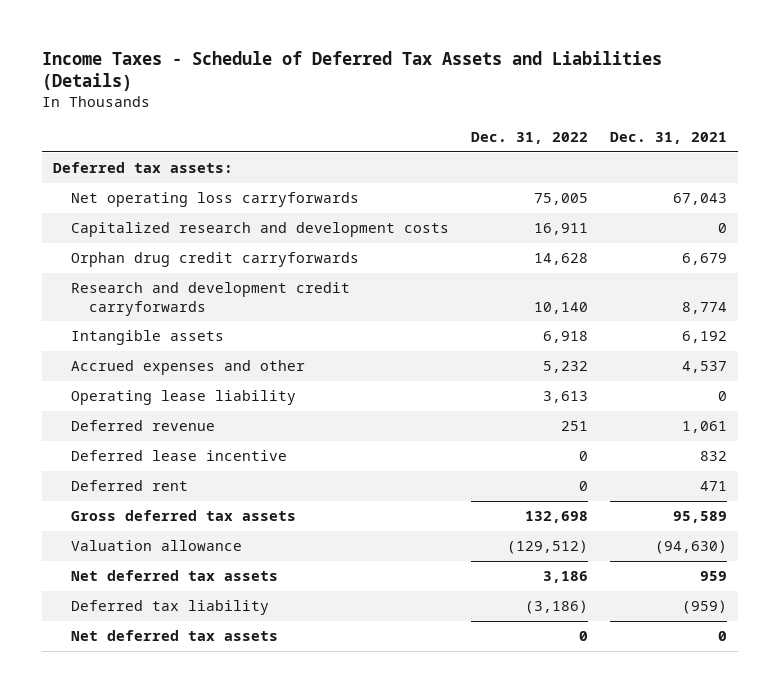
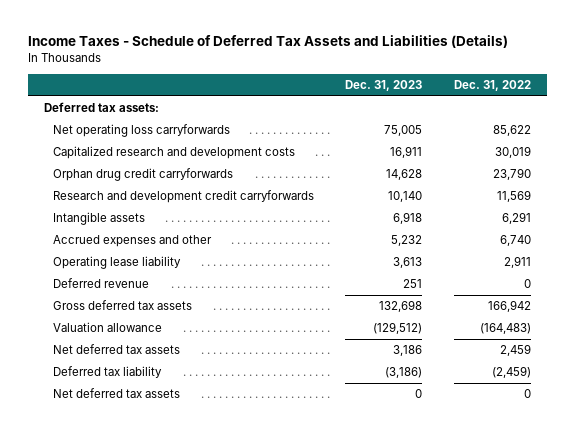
- | Dec. 31, 2022 | Dec. 31, 2021
+ | Dec. 31, 2023 | Dec. 31, 2022
- Net operating loss carryforwards | 75,005 | 67,043
- Capitalized research and development costs | 16,911 | 0
- Orphan drug credit carryforwards | 14,628 | 6,679
- Research and development credit carryforwards | 10,140 | 8,774
- Intangible assets | 6,918 | 6,192
- Accrued expenses and other | 5,232 | 4,537
- Operating lease liability | 3,613 | 0
- Deferred revenue | 251 | 1,061
- Deferred lease incentive | 0 | 832
- Deferred rent | 0 | 471
- Gross deferred tax assets | 132,698 | 95,589
- Valuation allowance | (129,512) | (94,630)
- Net deferred tax assets | 3,186 | 959
- Deferred tax liability | (3,186) | (959)
+ Net operating loss carryforwards | 75,005 | 85,622
+ Capitalized research and development costs | 16,911 | 30,019
+ Orphan drug credit carryforwards | 14,628 | 23,790
+ Research and development credit carryforwards | 10,140 | 11,569
+ Intangible assets | 6,918 | 6,291
+ Accrued expenses and other | 5,232 | 6,740
+ Operating lease liability | 3,613 | 2,911
+ Deferred revenue | 251 | 0
+ Gross deferred tax assets | 132,698 | 166,942
+ Valuation allowance | (129,512) | (164,483)
+ Net deferred tax assets | 3,186 | 2,459
+ Deferred tax liability | (3,186) | (2,459)

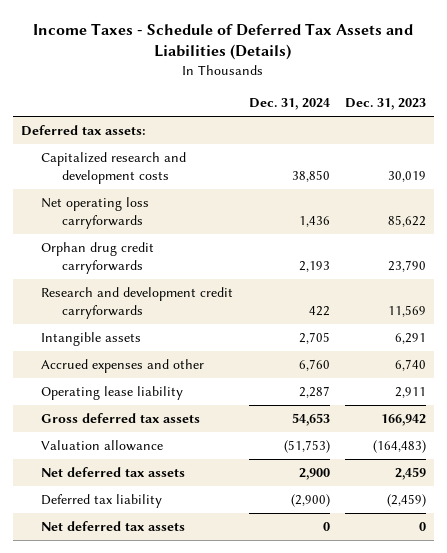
- | Dec. 31, 2023 | Dec. 31, 2022
+ | Dec. 31, 2024 | Dec. 31, 2023
- Net operating loss carryforwards | 75,005 | 85,622
- Capitalized research and development costs | 16,911 | 30,019
- Orphan drug credit carryforwards | 14,628 | 23,790
- Research and development credit carryforwards | 10,140 | 11,569
- Intangible assets | 6,918 | 6,291
- Accrued expenses and other | 5,232 | 6,740
- Operating lease liability | 3,613 | 2,911
- Deferred revenue | 251 | 0
- Gross deferred tax assets | 132,698 | 166,942
- Valuation allowance | (129,512) | (164,483)
- Net deferred tax assets | 3,186 | 2,459
- Deferred tax liability | (3,186) | (2,459)
+ Capitalized research and development costs | 38,850 | 30,019
+ Net operating loss carryforwards | 1,436 | 85,622
+ Orphan drug credit carryforwards | 2,193 | 23,790
+ Research and development credit carryforwards | 422 | 11,569
+ Intangible assets | 2,705 | 6,291
+ Accrued expenses and other | 6,760 | 6,740
+ Operating lease liability | 2,287 | 2,911
+ Gross deferred tax assets | 54,653 | 166,942
+ Valuation allowance | (51,753) | (164,483)
+ Net deferred tax assets | 2,900 | 2,459
+ Deferred tax liability | (2,900) | (2,459)

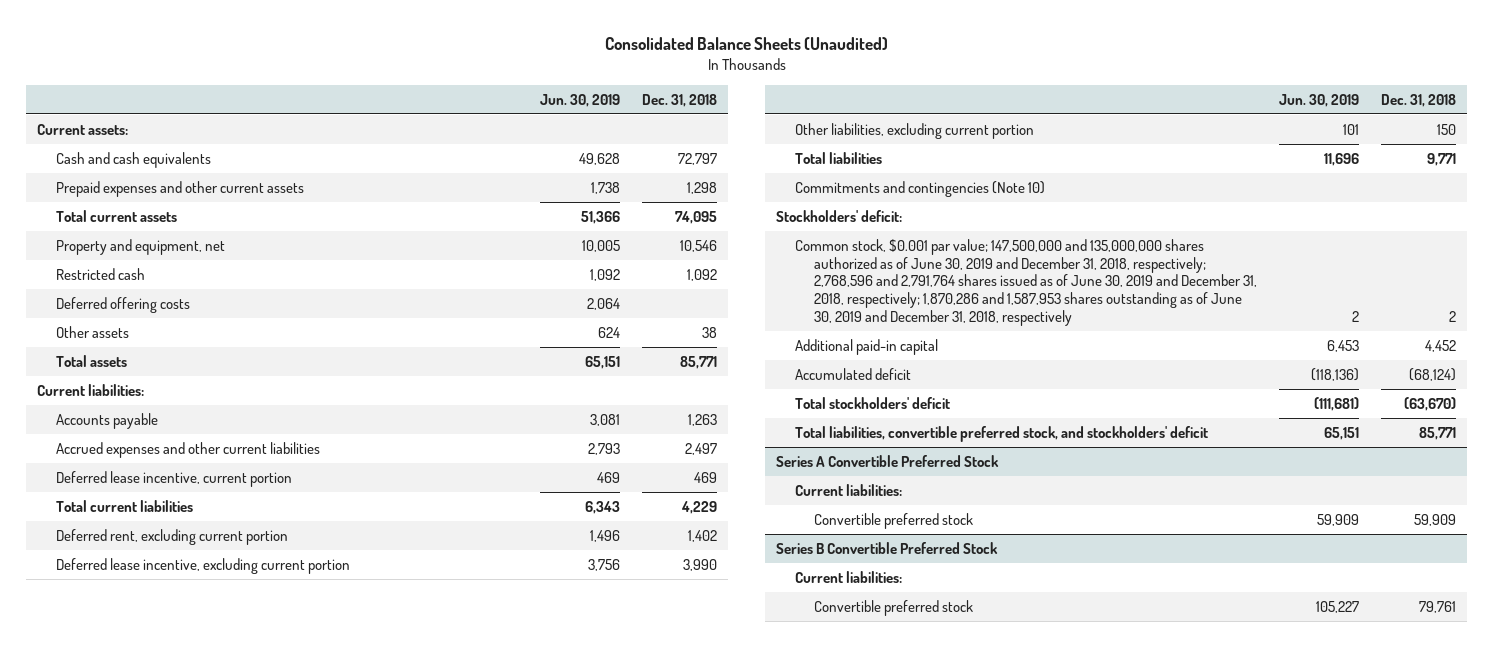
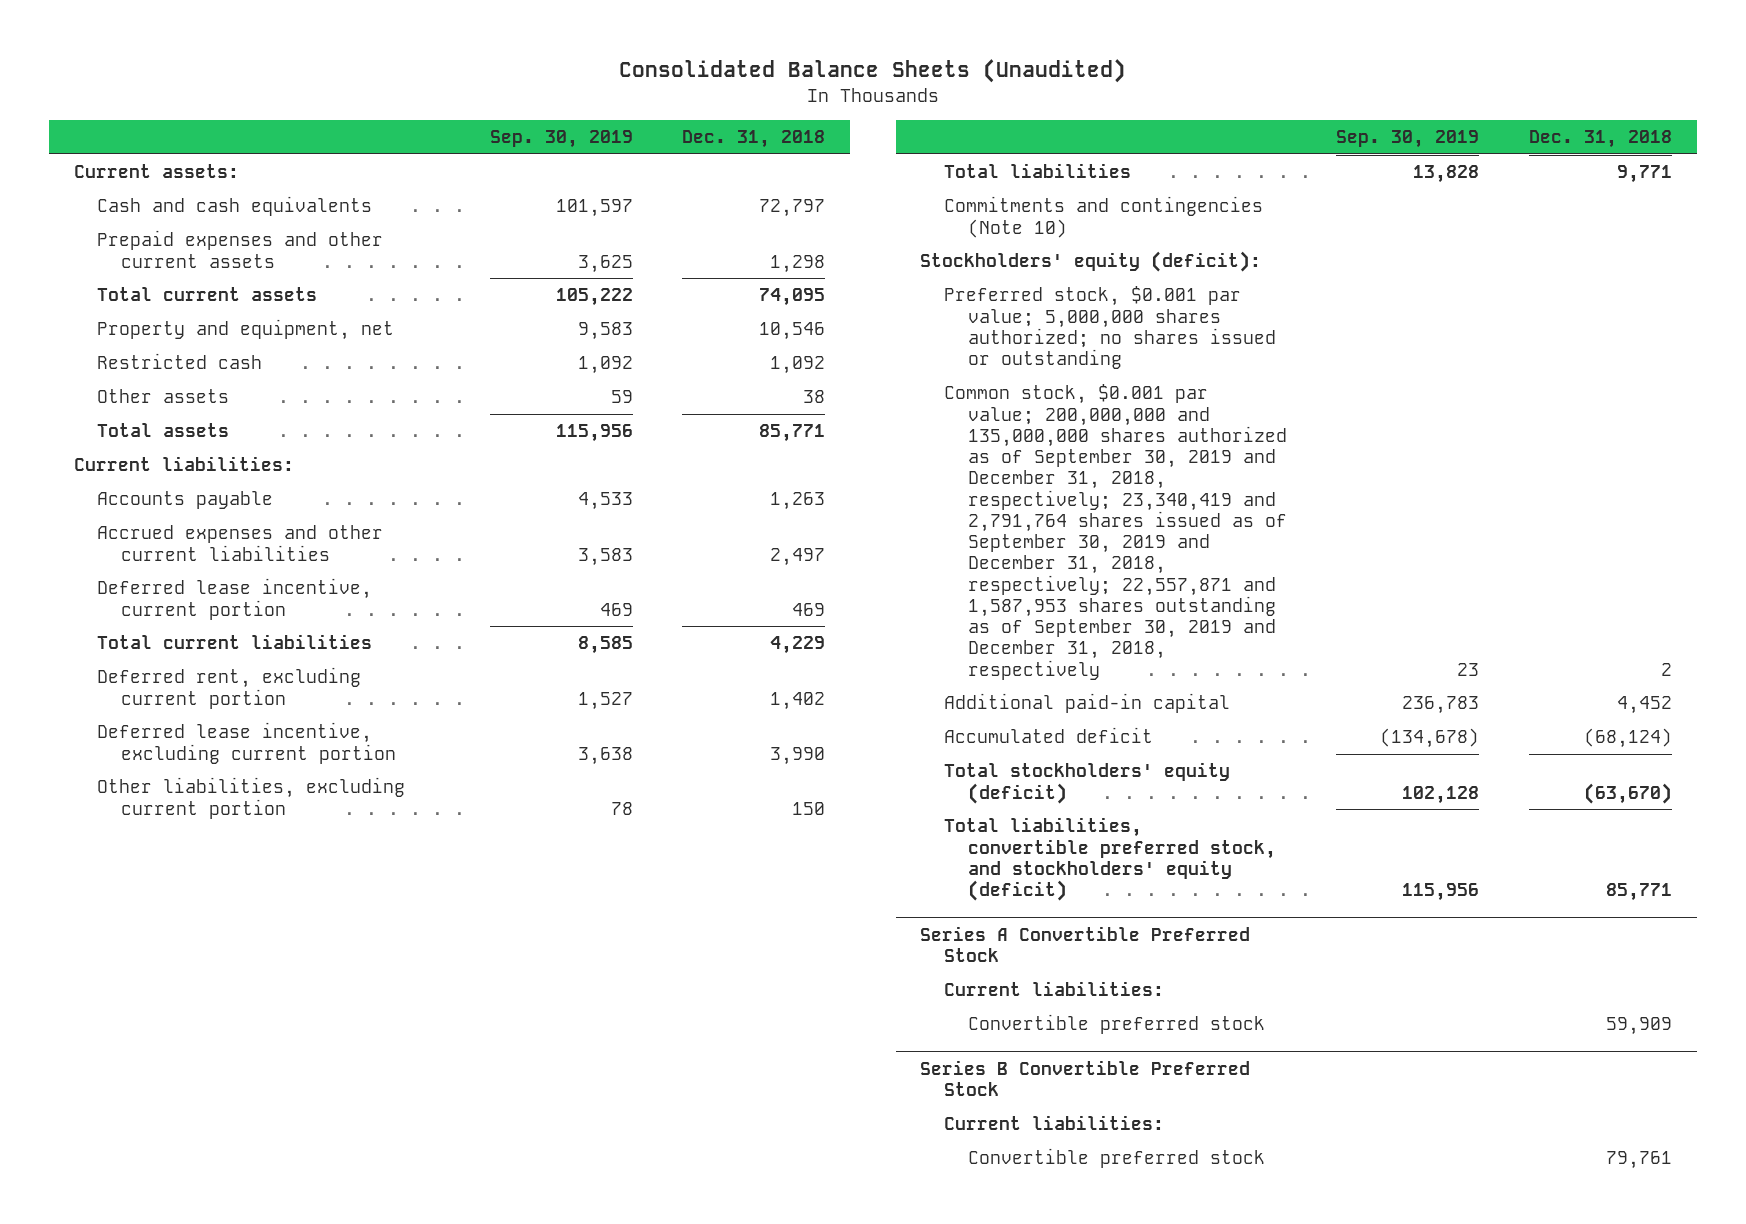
- | Jun. 30, 2019 | Dec. 31, 2018
+ | Sep. 30, 2019 | Dec. 31, 2018
- Deferred offering costs | 2,064 |
- Stockholders' deficit:
- Common stock, $0.001 par value; 147,500,000 and 135,000,000 shares authorized as of June 30, 2019 and December 31, 2018, respectively; 2,768,596 and 2,791,764 shares issued as of June 30, 2019 and December 31, 2018, respectively; 1,870,286 and 1,587,953 shares outstanding as of June 30, 2019 and December 31, 2018, respectively | 2 | 2
+ Stockholders' equity (deficit):
+ Preferred stock, $0.001 par value; 5,000,000 shares authorized; no shares issued or outstanding
+ Common stock, $0.001 par value; 200,000,000 and 135,000,000 shares authorized as of September 30, 2019 and December 31, 2018, respectively; 23,340,419 and 2,791,764 shares issued as of September 30, 2019 and December 31, 2018, respectively; 22,557,871 and 1,587,953 shares outstanding as of September 30, 2019 and December 31, 2018, respectively | 23 | 2
- Total stockholders' deficit | (111,681) | (63,670)
- Total liabilities, convertible preferred stock, and stockholders' deficit | 65,151 | 85,771
+ Total stockholders' equity (deficit) | 102,128 | (63,670)
+ Total liabilities, convertible preferred stock, and stockholders' equity (deficit) | 115,956 | 85,771

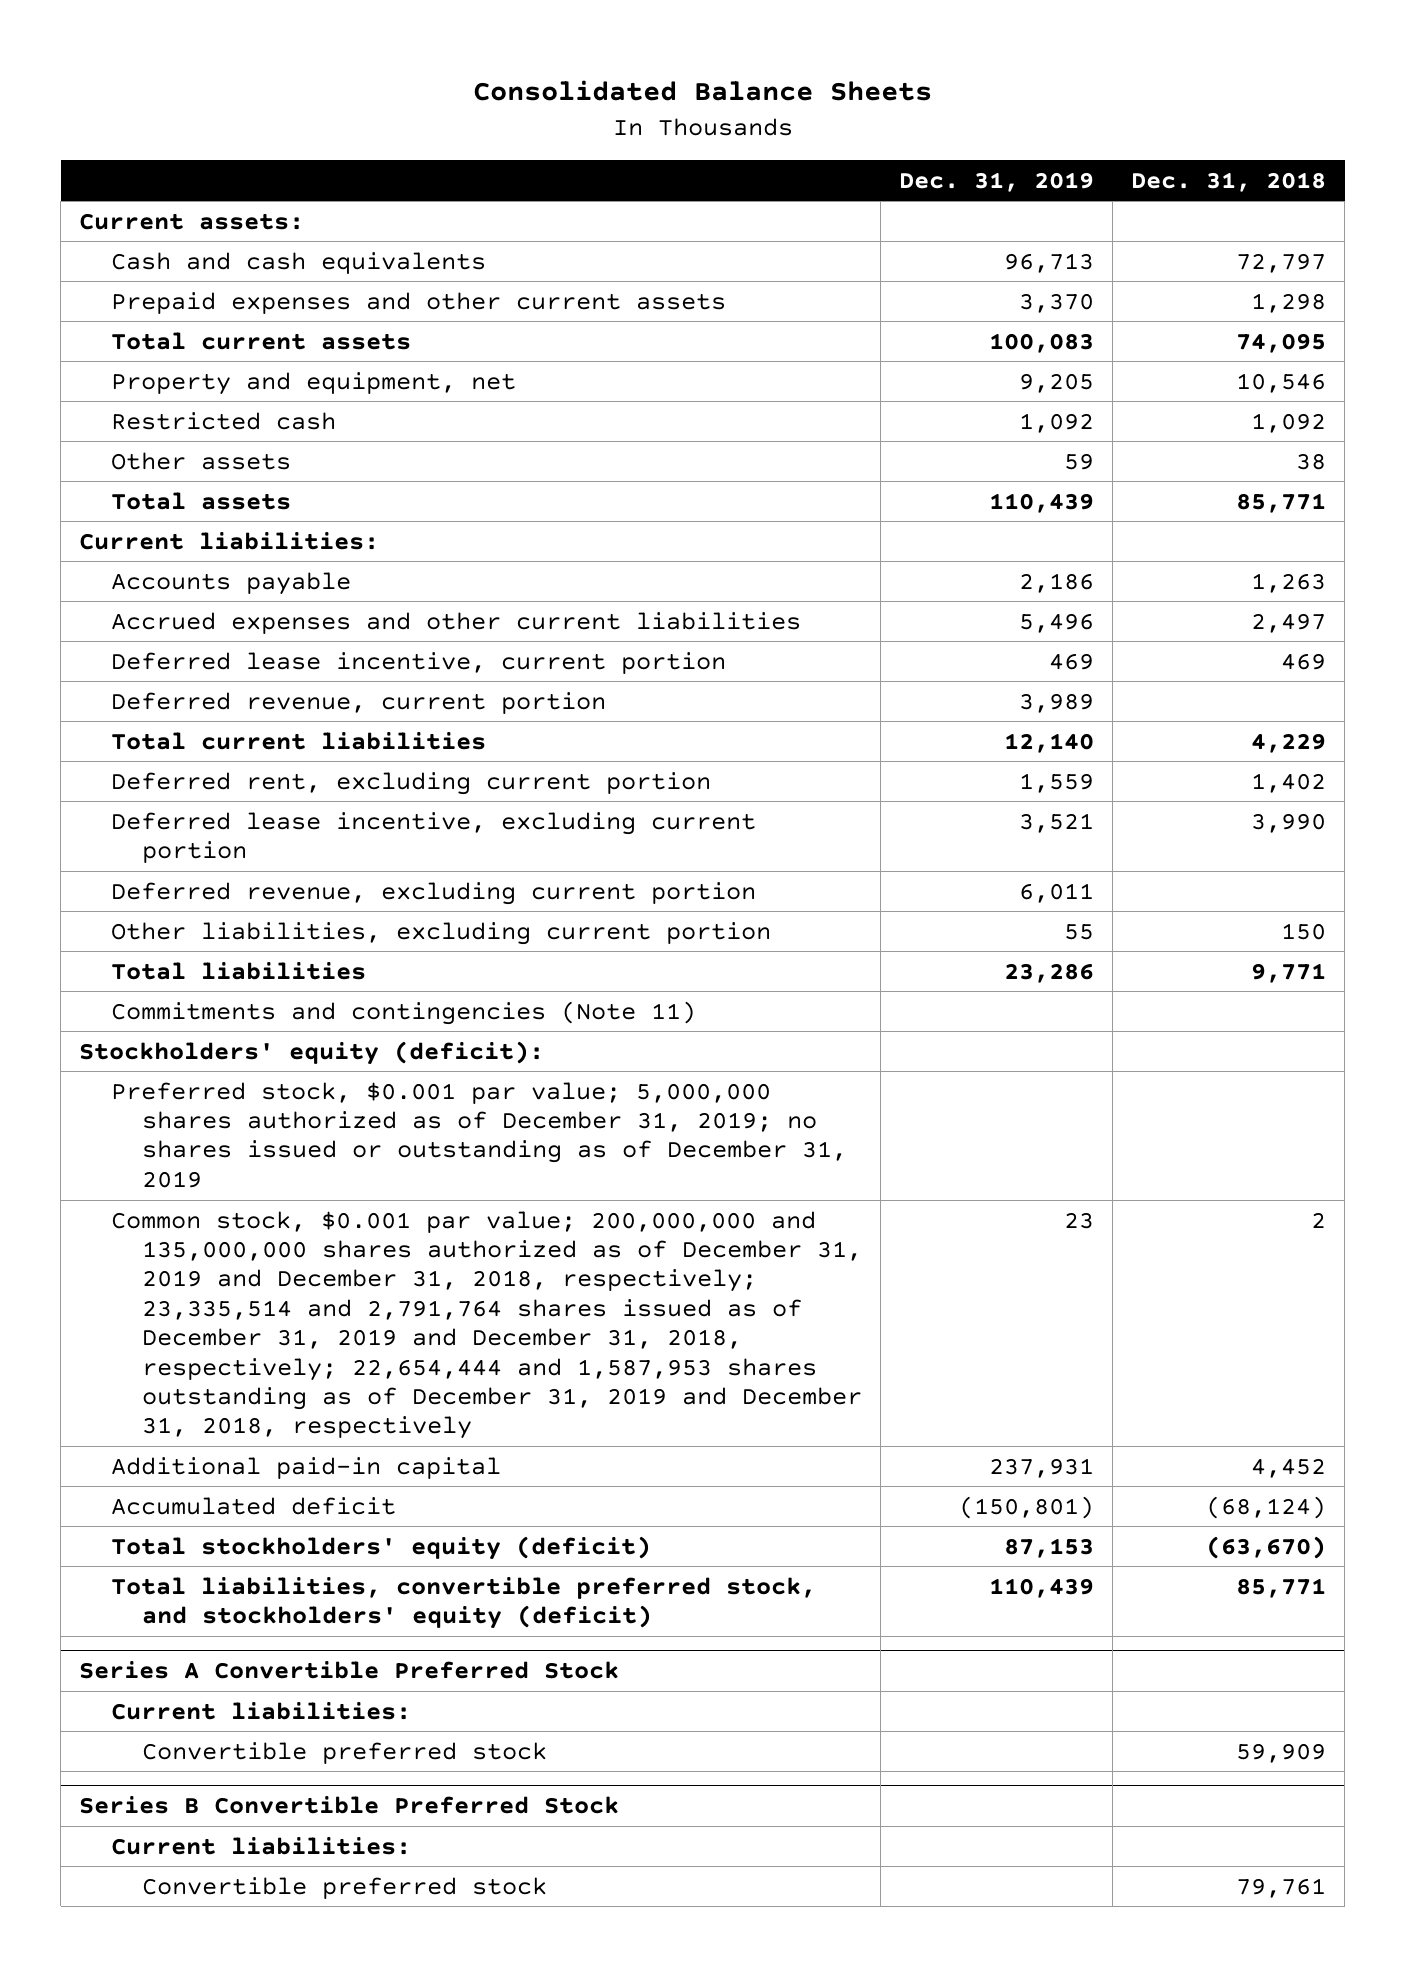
- Consolidated Balance Sheets (Unaudited)
+ Consolidated Balance Sheets
- | Sep. 30, 2019 | Dec. 31, 2018
+ | Dec. 31, 2019 | Dec. 31, 2018
+ Deferred revenue, current portion | 3,989 |
+ Deferred revenue, excluding current portion | 6,011 |
- Commitments and contingencies (Note 10)
+ Commitments and contingencies (Note 11)
- Preferred stock, $0.001 par value; 5,000,000 shares authorized; no shares issued or outstanding
- Common stock, $0.001 par value; 200,000,000 and 135,000,000 shares authorized as of September 30, 2019 and December 31, 2018, respectively; 23,340,419 and 2,791,764 shares issued as of September 30, 2019 and December 31, 2018, respectively; 22,557,871 and 1,587,953 shares outstanding as of September 30, 2019 and December 31, 2018, respectively | 23 | 2
+ Preferred stock, $0.001 par value; 5,000,000 shares authorized as of December 31, 2019; no shares issued or outstanding as of December 31, 2019
+ Common stock, $0.001 par value; 200,000,000 and 135,000,000 shares authorized as of December 31, 2019 and December 31, 2018, respectively; 23,335,514 and 2,791,764 shares issued as of December 31, 2019 and December 31, 2018, respectively; 22,654,444 and 1,587,953 shares outstanding as of December 31, 2019 and December 31, 2018, respectively | 23 | 2

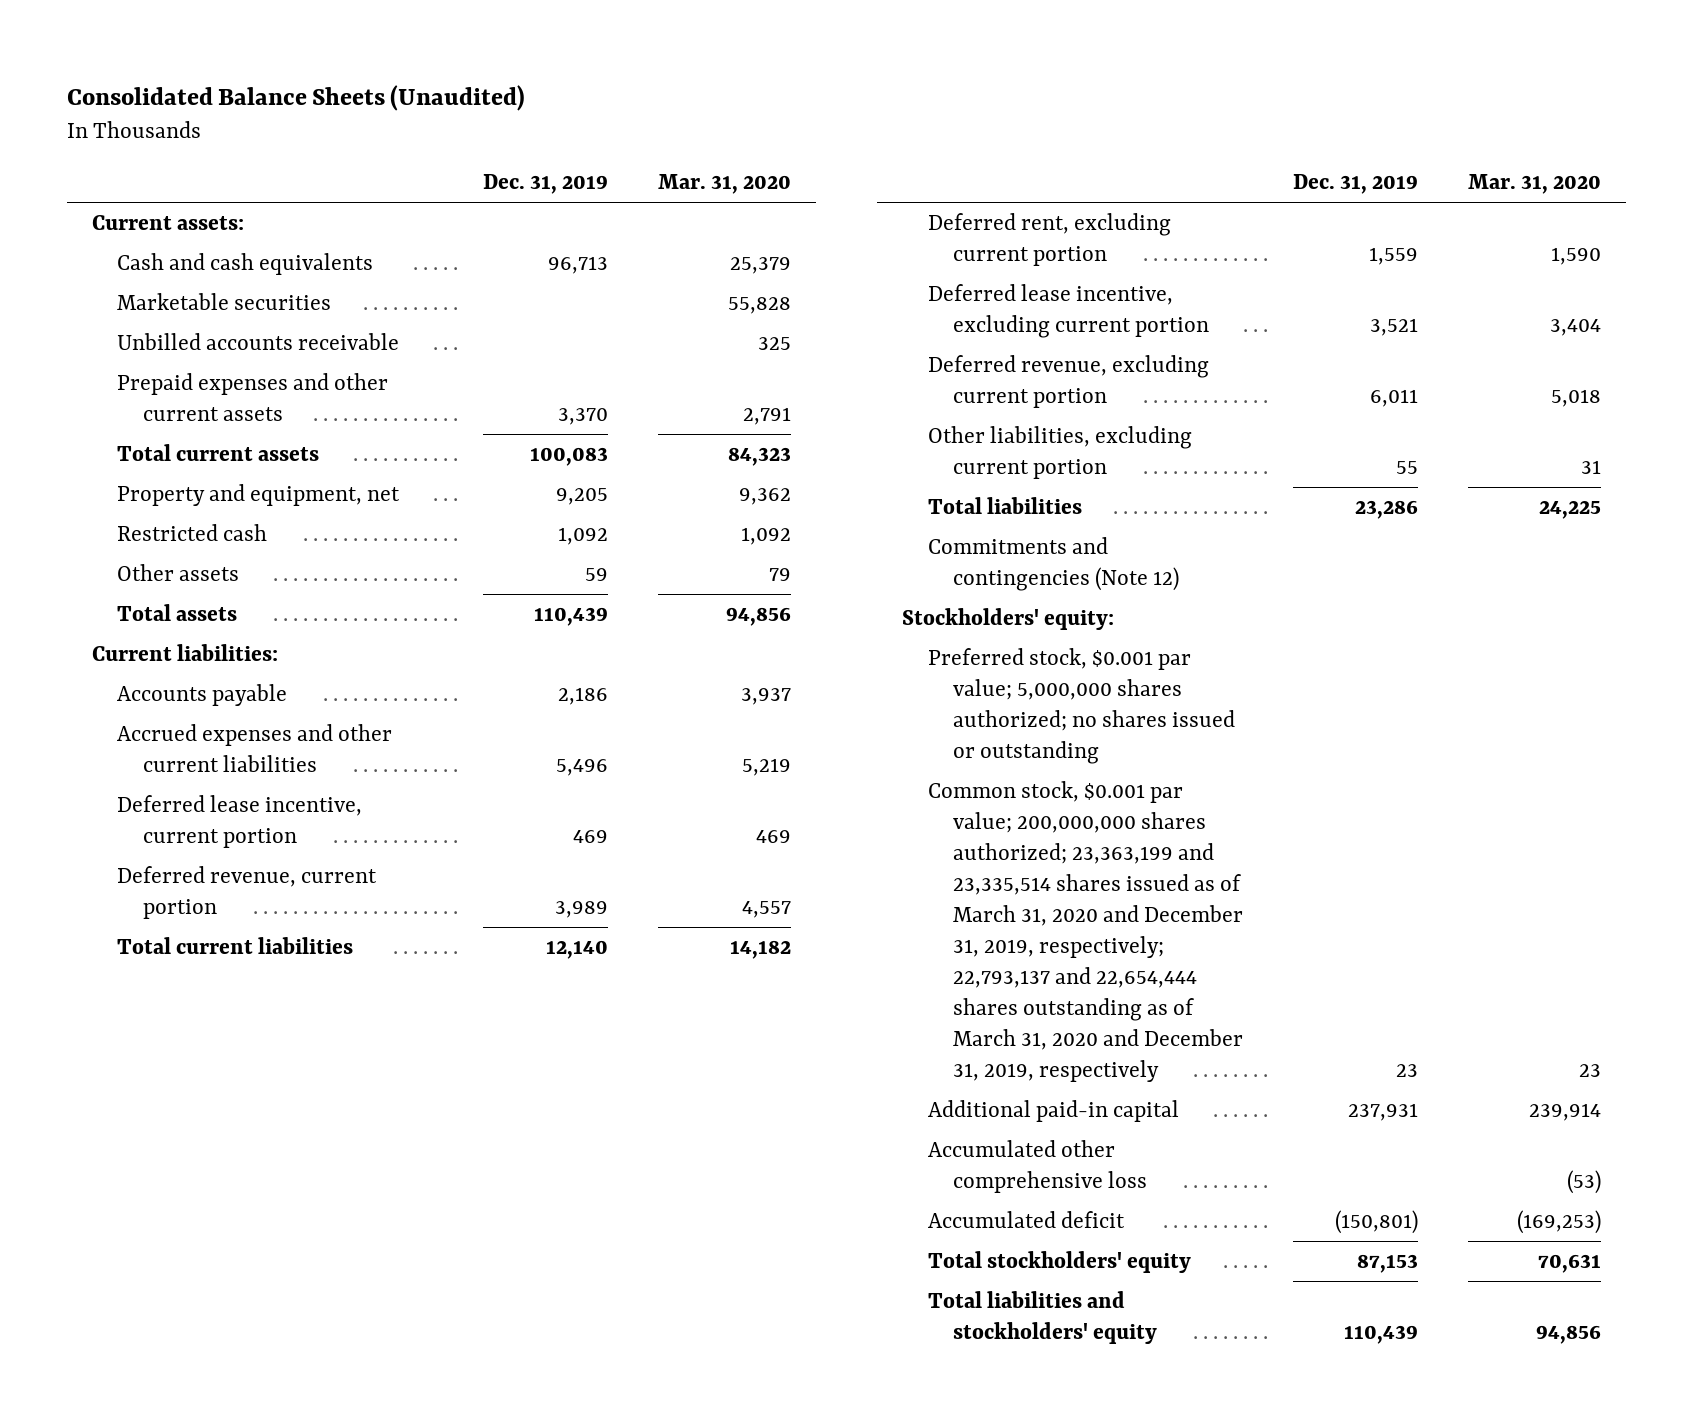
- Consolidated Balance Sheets
+ Consolidated Balance Sheets (Unaudited)
- | Dec. 31, 2019 | Dec. 31, 2018
+ | Dec. 31, 2019 | Mar. 31, 2020
+ Marketable securities | | 55,828
+ Unbilled accounts receivable | | 325
- Commitments and contingencies (Note 11)
- Stockholders' equity (deficit):
- Preferred stock, $0.001 par value; 5,000,000 shares authorized as of December 31, 2019; no shares issued or outstanding as of December 31, 2019
- Common stock, $0.001 par value; 200,000,000 and 135,000,000 shares authorized as of December 31, 2019 and December 31, 2018, respectively; 23,335,514 and 2,791,764 shares issued as of December 31, 2019 and December 31, 2018, respectively; 22,654,444 and 1,587,953 shares outstanding as of December 31, 2019 and December 31, 2018, respectively | 23 | 2
+ Commitments and contingencies (Note 12)
+ Stockholders' equity:
+ Preferred stock, $0.001 par value; 5,000,000 shares authorized; no shares issued or outstanding
+ Common stock, $0.001 par value; 200,000,000 shares authorized; 23,363,199 and 23,335,514 shares issued as of March 31, 2020 and December 31, 2019, respectively; 22,793,137 and 22,654,444 shares outstanding as of March 31, 2020 and December 31, 2019, respectively | 23 | 23
+ Accumulated other comprehensive loss | | (53)
- Total stockholders' equity (deficit) | 87,153 | (63,670)
- Total liabilities, convertible preferred stock, and stockholders' equity (deficit) | 110,439 | 85,771
- Series A Convertible Preferred Stock
- Current liabilities:
- Convertible preferred stock | | 59,909
- Series B Convertible Preferred Stock
- Current liabilities:
- Convertible preferred stock | | 79,761
+ Total stockholders' equity | 87,153 | 70,631
+ Total liabilities and stockholders' equity | 110,439 | 94,856

